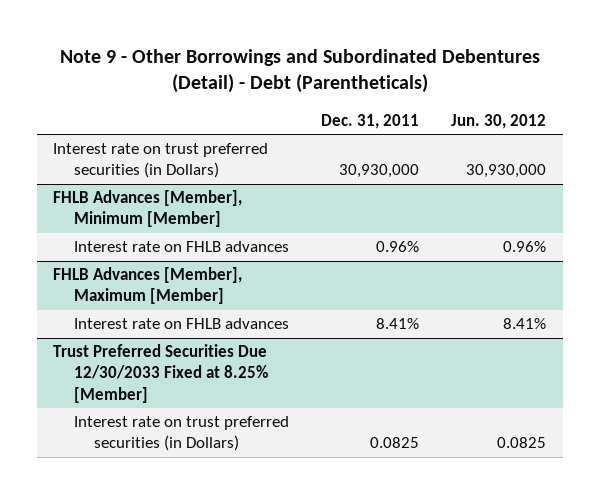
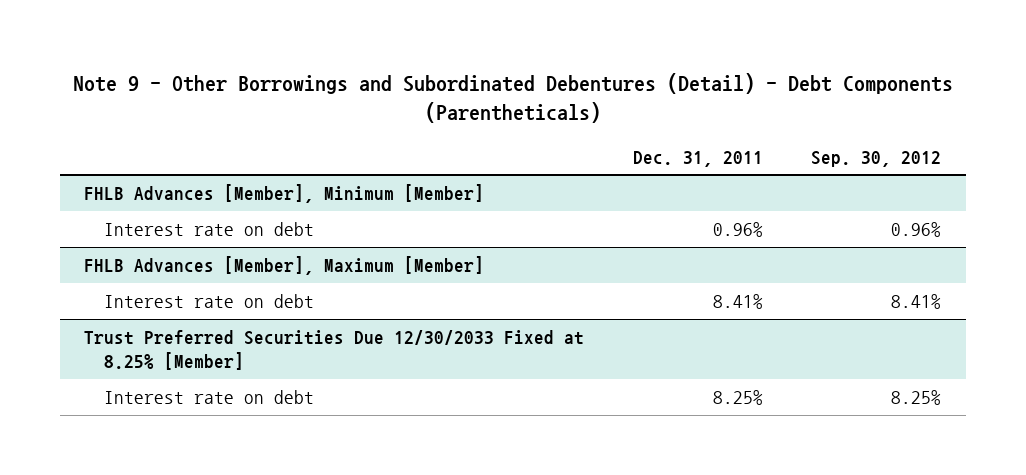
- Note 9 - Other Borrowings and Subordinated Debentures (Detail) - Debt (Parentheticals)
+ Note 9 - Other Borrowings and Subordinated Debentures (Detail) - Debt Components (Parentheticals)
- | Dec. 31, 2011 | Jun. 30, 2012
+ | Dec. 31, 2011 | Sep. 30, 2012
- Interest rate on trust preferred securities (in Dollars) | 30,930,000 | 30,930,000
@ FHLB Advances [Member], Minimum [Member]
- Interest rate on FHLB advances | 0.96% | 0.96%
+ Interest rate on debt | 0.96% | 0.96%
@ FHLB Advances [Member], Maximum [Member]
- Interest rate on FHLB advances | 8.41% | 8.41%
+ Interest rate on debt | 8.41% | 8.41%
@ Trust Preferred Securities Due 12/30/2033 Fixed at 8.25% [Member]
- Interest rate on trust preferred securities (in Dollars) | 0.0825 | 0.0825
+ Interest rate on debt | 8.25% | 8.25%

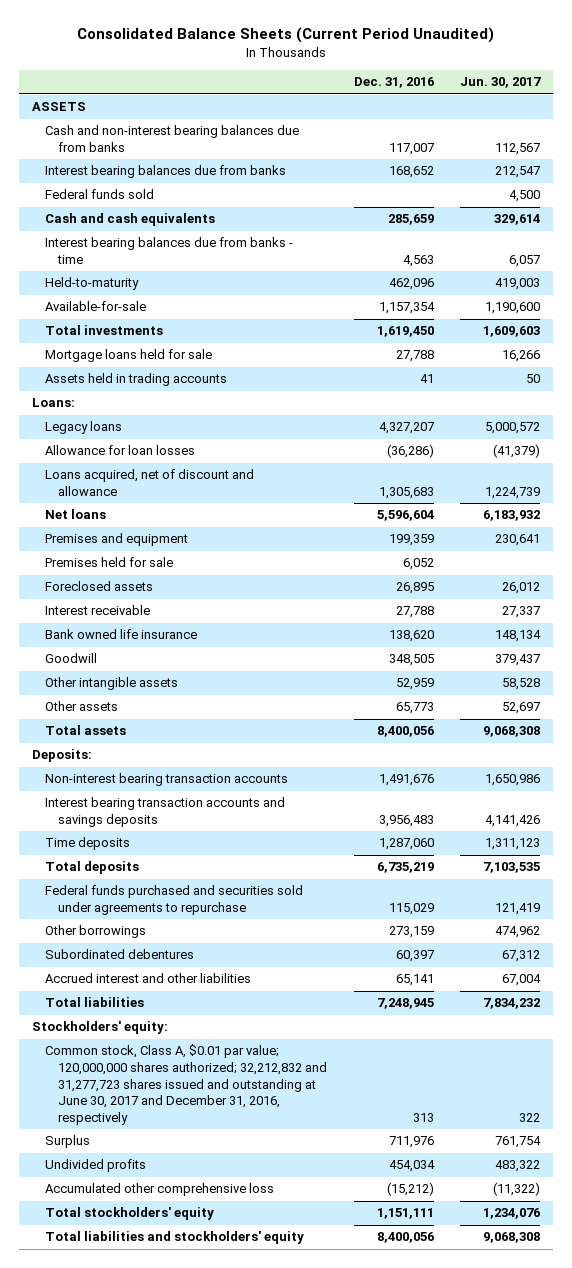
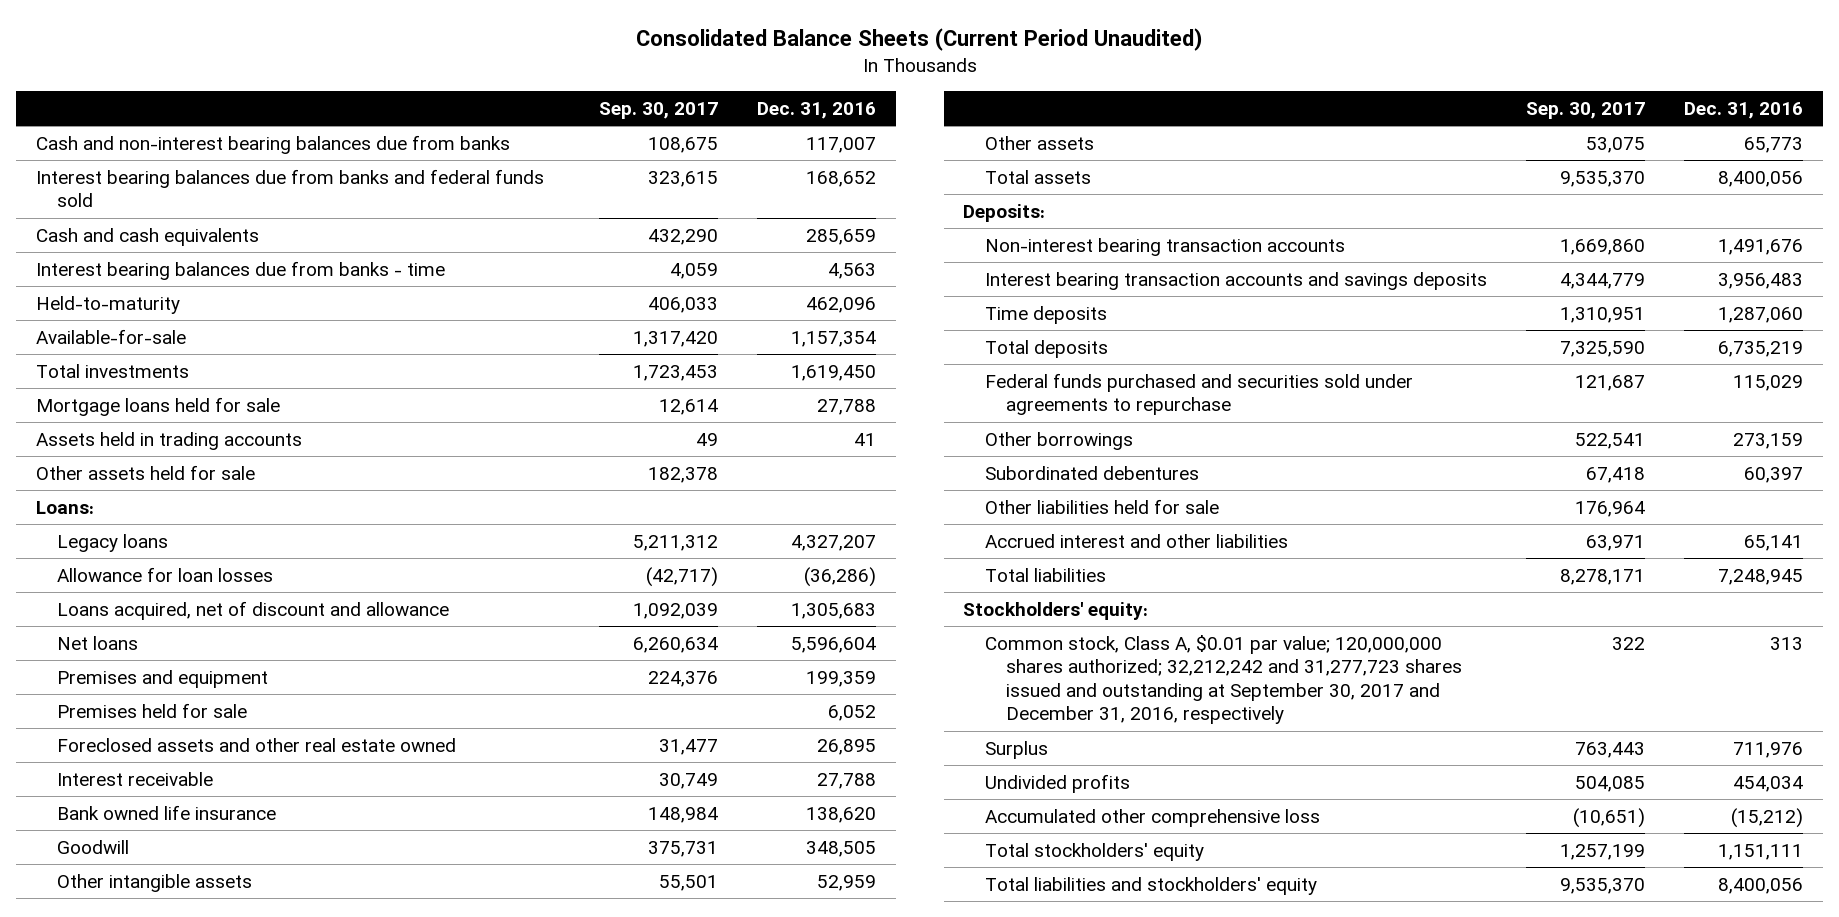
- | Dec. 31, 2016 | Jun. 30, 2017
+ | Sep. 30, 2017 | Dec. 31, 2016
- ASSETS
- Interest bearing balances due from banks | 168,652 | 212,547
- Federal funds sold | | 4,500
+ Interest bearing balances due from banks and federal funds sold | 323,615 | 168,652
+ Other assets held for sale | 182,378 |
- Foreclosed assets | 26,895 | 26,012
+ Foreclosed assets and other real estate owned | 31,477 | 26,895
+ Other liabilities held for sale | 176,964 |
- Common stock, Class A, $0.01 par value; 120,000,000 shares authorized; 32,212,832 and 31,277,723 shares issued and outstanding at June 30, 2017 and December 31, 2016, respectively | 313 | 322
+ Common stock, Class A, $0.01 par value; 120,000,000 shares authorized; 32,212,242 and 31,277,723 shares issued and outstanding at September 30, 2017 and December 31, 2016, respectively | 322 | 313

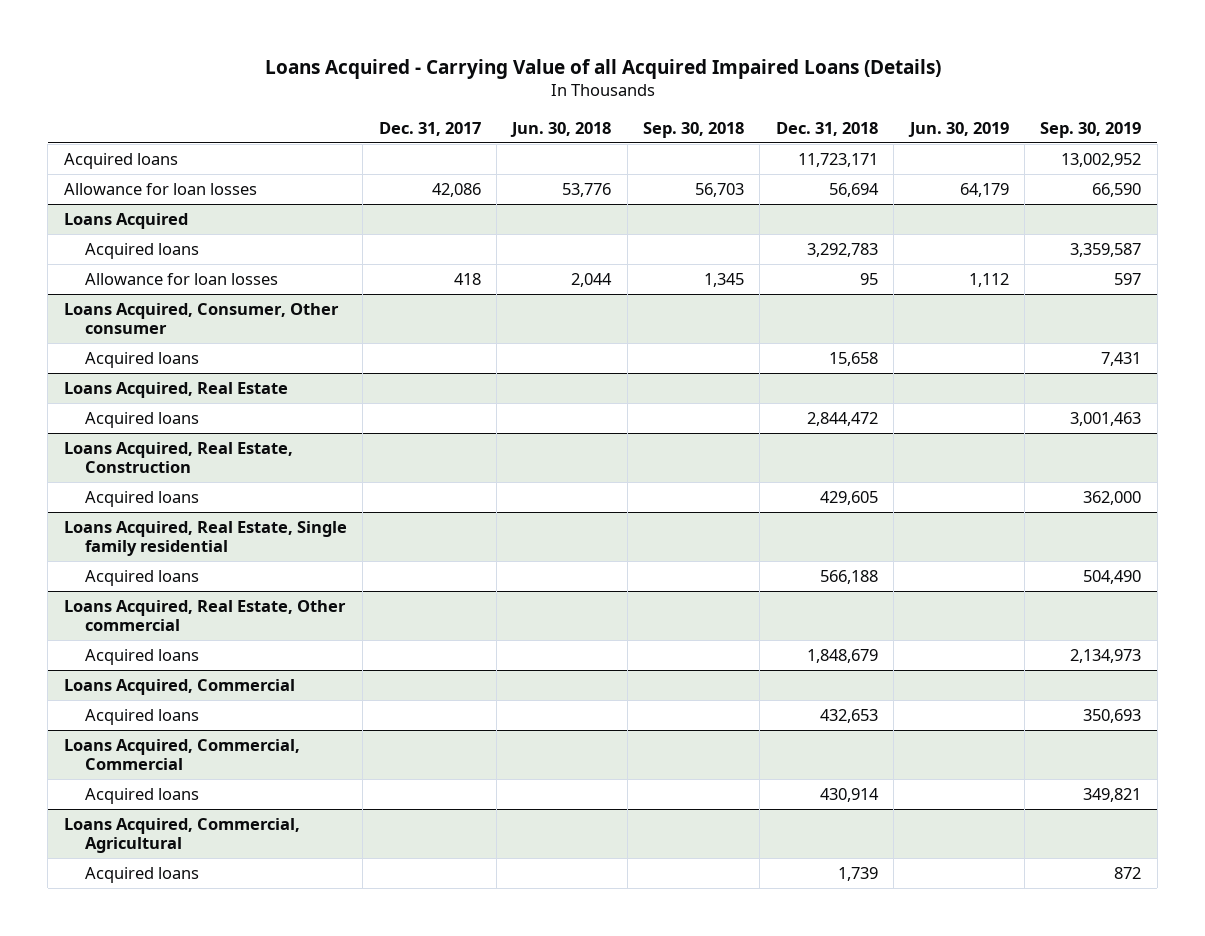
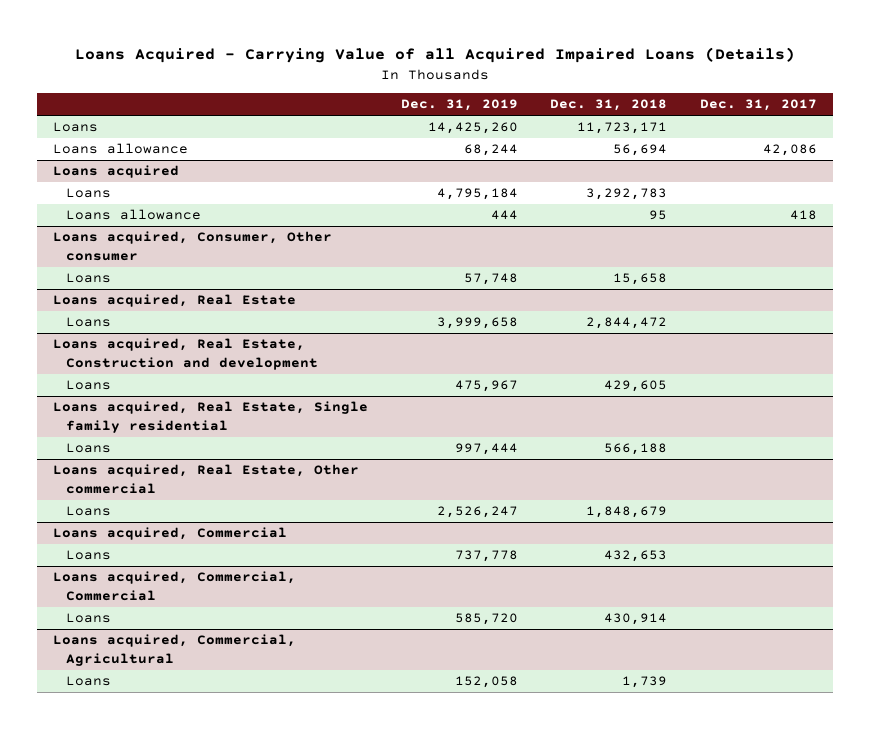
- | Dec. 31, 2017 | Jun. 30, 2018 | Sep. 30, 2018 | Dec. 31, 2018 | Jun. 30, 2019 | Sep. 30, 2019
+ | Dec. 31, 2019 | Dec. 31, 2018 | Dec. 31, 2017
- Acquired loans | | | | 11,723,171 | | 13,002,952
- Allowance for loan losses | 42,086 | 53,776 | 56,703 | 56,694 | 64,179 | 66,590
- Loans Acquired
- Acquired loans | | | | 3,292,783 | | 3,359,587
- Allowance for loan losses | 418 | 2,044 | 1,345 | 95 | 1,112 | 597
- Loans Acquired, Consumer, Other consumer
- Acquired loans | | | | 15,658 | | 7,431
- Loans Acquired, Real Estate
- Acquired loans | | | | 2,844,472 | | 3,001,463
- Loans Acquired, Real Estate, Construction
- Acquired loans | | | | 429,605 | | 362,000
- Loans Acquired, Real Estate, Single family residential
- Acquired loans | | | | 566,188 | | 504,490
- Loans Acquired, Real Estate, Other commercial
- Acquired loans | | | | 1,848,679 | | 2,134,973
- Loans Acquired, Commercial
- Acquired loans | | | | 432,653 | | 350,693
- Loans Acquired, Commercial, Commercial
- Acquired loans | | | | 430,914 | | 349,821
- Loans Acquired, Commercial, Agricultural
- Acquired loans | | | | 1,739 | | 872
+ Loans | 14,425,260 | 11,723,171 |
+ Loans allowance | 68,244 | 56,694 | 42,086
+ Loans acquired
+ Loans | 4,795,184 | 3,292,783 |
+ Loans allowance | 444 | 95 | 418
+ Loans acquired, Consumer, Other consumer
+ Loans | 57,748 | 15,658 |
+ Loans acquired, Real Estate
+ Loans | 3,999,658 | 2,844,472 |
+ Loans acquired, Real Estate, Construction and development
+ Loans | 475,967 | 429,605 |
+ Loans acquired, Real Estate, Single family residential
+ Loans | 997,444 | 566,188 |
+ Loans acquired, Real Estate, Other commercial
+ Loans | 2,526,247 | 1,848,679 |
+ Loans acquired, Commercial
+ Loans | 737,778 | 432,653 |
+ Loans acquired, Commercial, Commercial
+ Loans | 585,720 | 430,914 |
+ Loans acquired, Commercial, Agricultural
+ Loans | 152,058 | 1,739 |

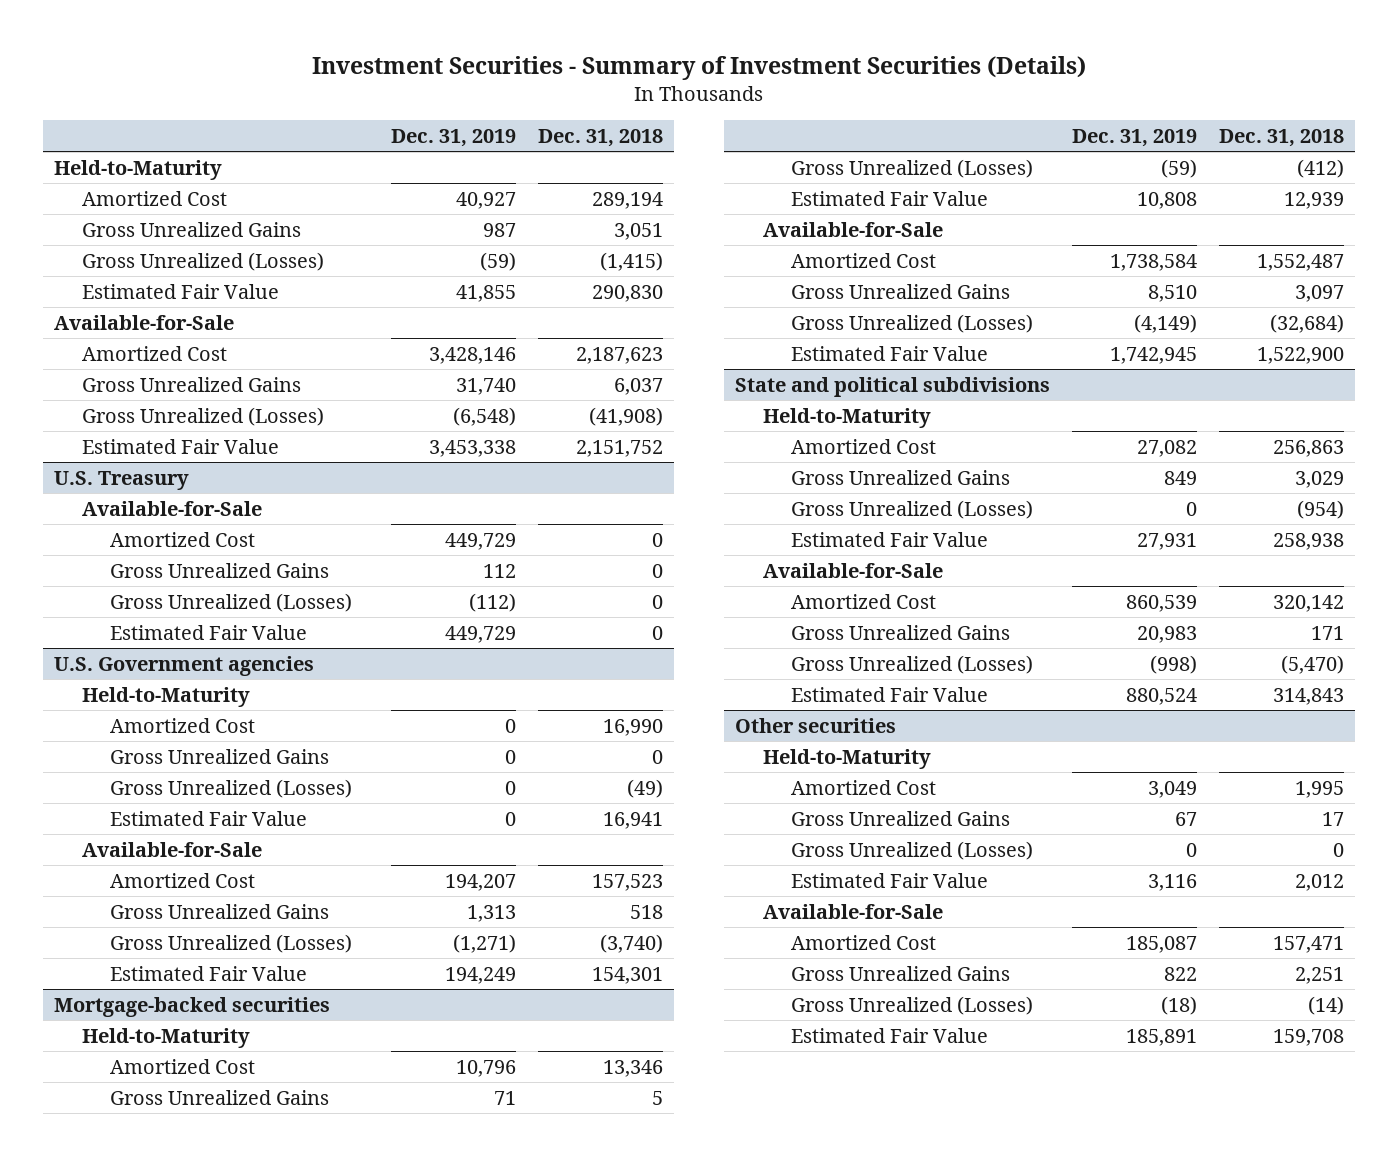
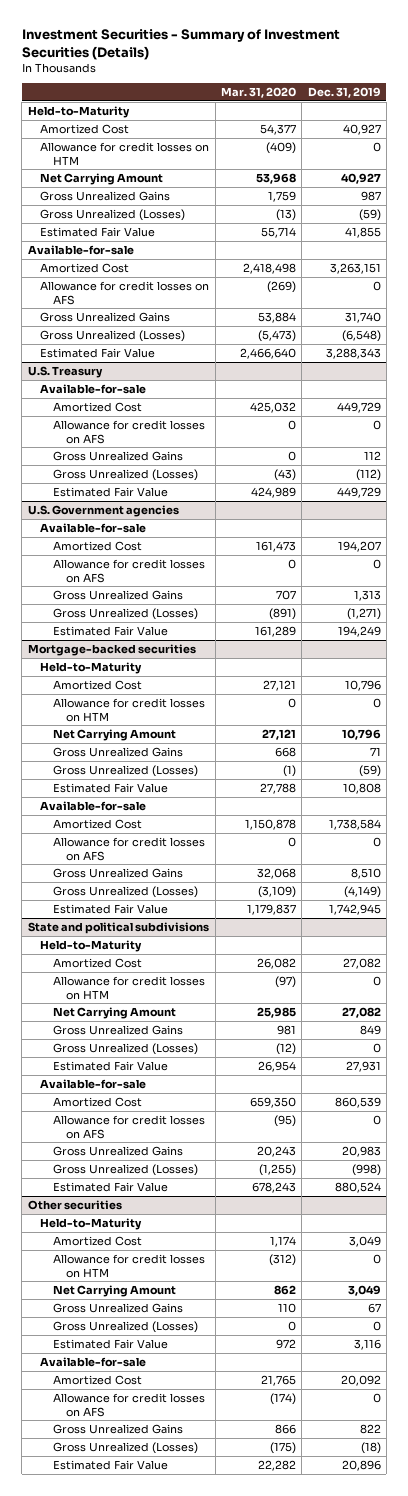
- | Dec. 31, 2019 | Dec. 31, 2018
+ | Mar. 31, 2020 | Dec. 31, 2019
+ Allowance for credit losses on HTM | (409) | 0
+ Net Carrying Amount | 53,968 | 40,927
- Available-for-Sale
- Amortized Cost | 3,428,146 | 2,187,623
+ Available-for-sale
+ Amortized Cost | 2,418,498 | 3,263,151
+ Allowance for credit losses on AFS | (269) | 0
- Estimated Fair Value | 3,453,338 | 2,151,752
+ Estimated Fair Value | 2,466,640 | 3,288,343
@ U.S. Treasury
- Available-for-Sale
+ Available-for-sale
+ Allowance for credit losses on AFS | 0 | 0
@ U.S. Government agencies
- Held-to-Maturity
- Amortized Cost | 0 | 16,990
- Gross Unrealized Gains | 0 | 0
- Gross Unrealized (Losses) | 0 | (49)
- Estimated Fair Value | 0 | 16,941
- Available-for-Sale
+ Available-for-sale
+ Allowance for credit losses on AFS | 0 | 0
@ Mortgage-backed securities
+ Allowance for credit losses on HTM | 0 | 0
+ Net Carrying Amount | 27,121 | 10,796
- Available-for-Sale
+ Available-for-sale
+ Allowance for credit losses on AFS | 0 | 0
@ State and political subdivisions
+ Allowance for credit losses on HTM | (97) | 0
+ Net Carrying Amount | 25,985 | 27,082
- Available-for-Sale
+ Available-for-sale
+ Allowance for credit losses on AFS | (95) | 0
@ Other securities
+ Allowance for credit losses on HTM | (312) | 0
+ Net Carrying Amount | 862 | 3,049
- Available-for-Sale
- Amortized Cost | 185,087 | 157,471
+ Available-for-sale
+ Amortized Cost | 21,765 | 20,092
+ Allowance for credit losses on AFS | (174) | 0
- Estimated Fair Value | 185,891 | 159,708
+ Estimated Fair Value | 22,282 | 20,896

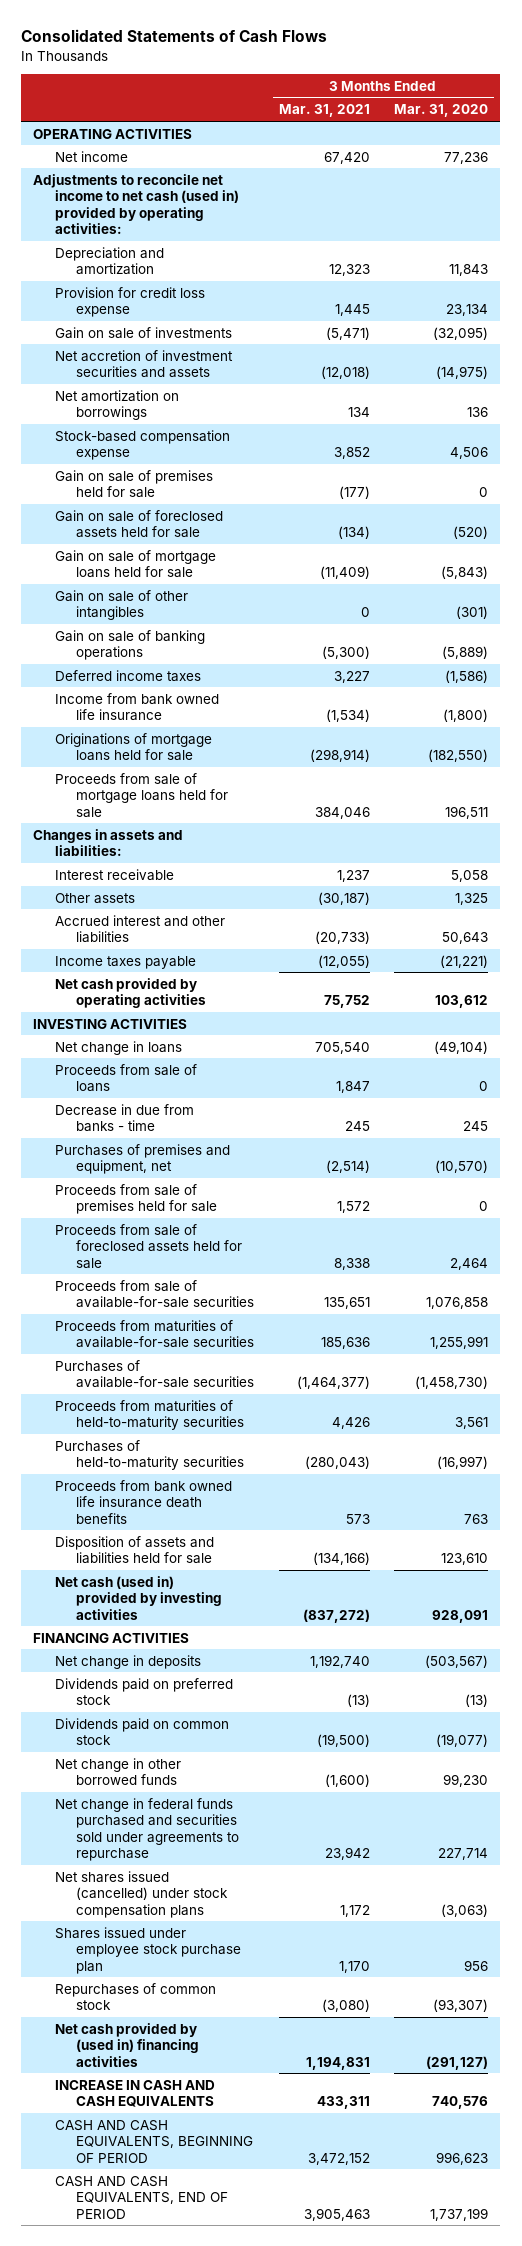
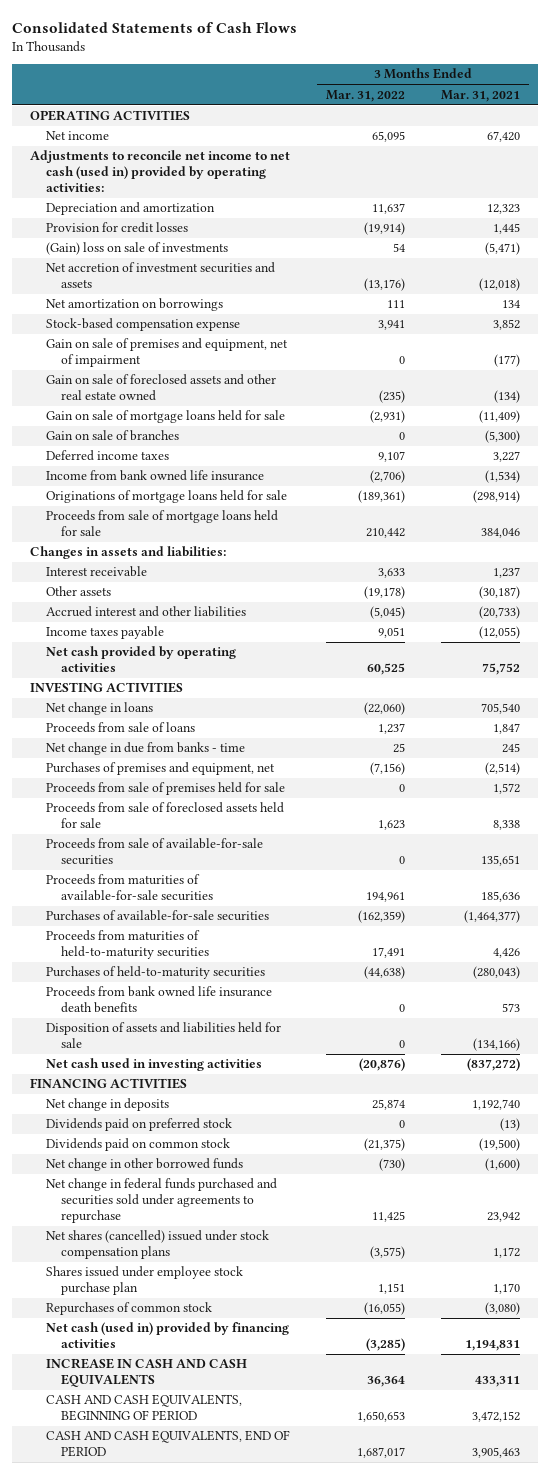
- | 3 Months Ended Mar. 31, 2021 | 3 Months Ended Mar. 31, 2020
+ | 3 Months Ended Mar. 31, 2022 | 3 Months Ended Mar. 31, 2021
- Provision for credit loss expense | 1,445 | 23,134
- Gain on sale of investments | (5,471) | (32,095)
+ Provision for credit losses | (19,914) | 1,445
+ (Gain) loss on sale of investments | 54 | (5,471)
- Gain on sale of premises held for sale | (177) | 0
- Gain on sale of foreclosed assets held for sale | (134) | (520)
+ Gain on sale of premises and equipment, net of impairment | 0 | (177)
+ Gain on sale of foreclosed assets and other real estate owned | (235) | (134)
- Gain on sale of other intangibles | 0 | (301)
- Gain on sale of banking operations | (5,300) | (5,889)
+ Gain on sale of branches | 0 | (5,300)
- Decrease in due from banks - time | 245 | 245
+ Net change in due from banks - time | 25 | 245
- Net cash (used in) provided by investing activities | (837,272) | 928,091
+ Net cash used in investing activities | (20,876) | (837,272)
- Net shares issued (cancelled) under stock compensation plans | 1,172 | (3,063)
+ Net shares (cancelled) issued under stock compensation plans | (3,575) | 1,172
- Net cash provided by (used in) financing activities | 1,194,831 | (291,127)
+ Net cash (used in) provided by financing activities | (3,285) | 1,194,831

